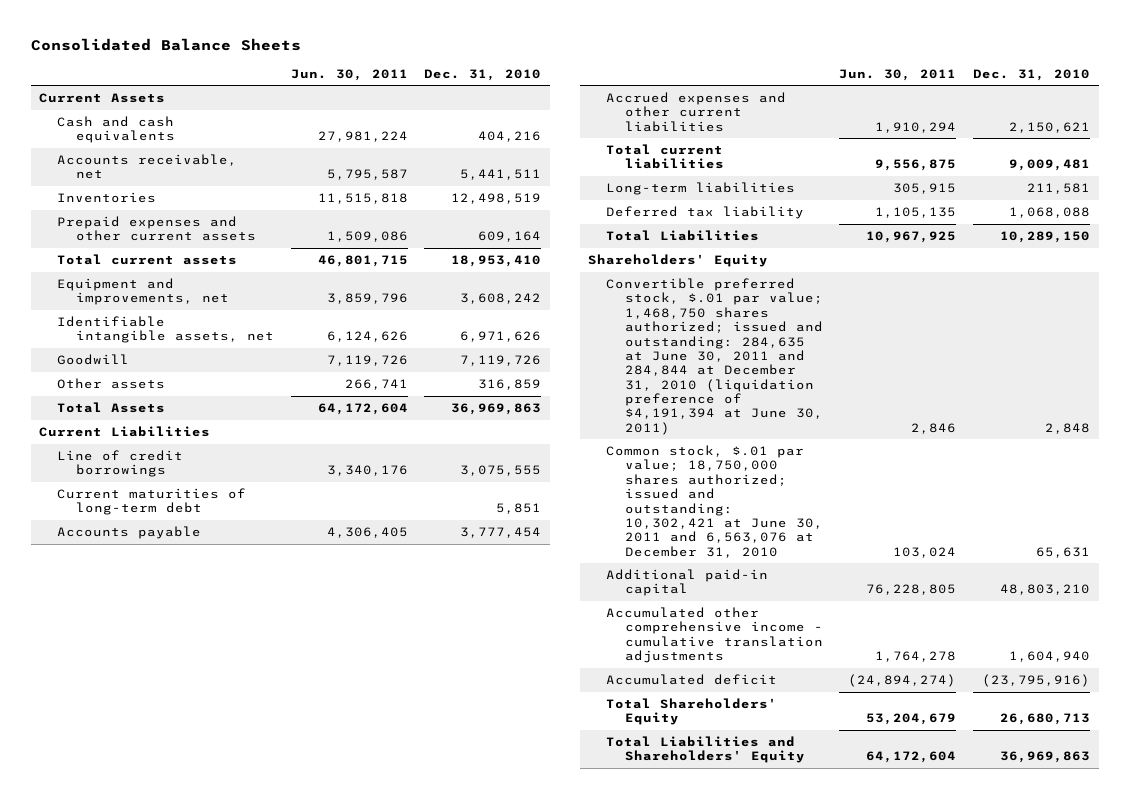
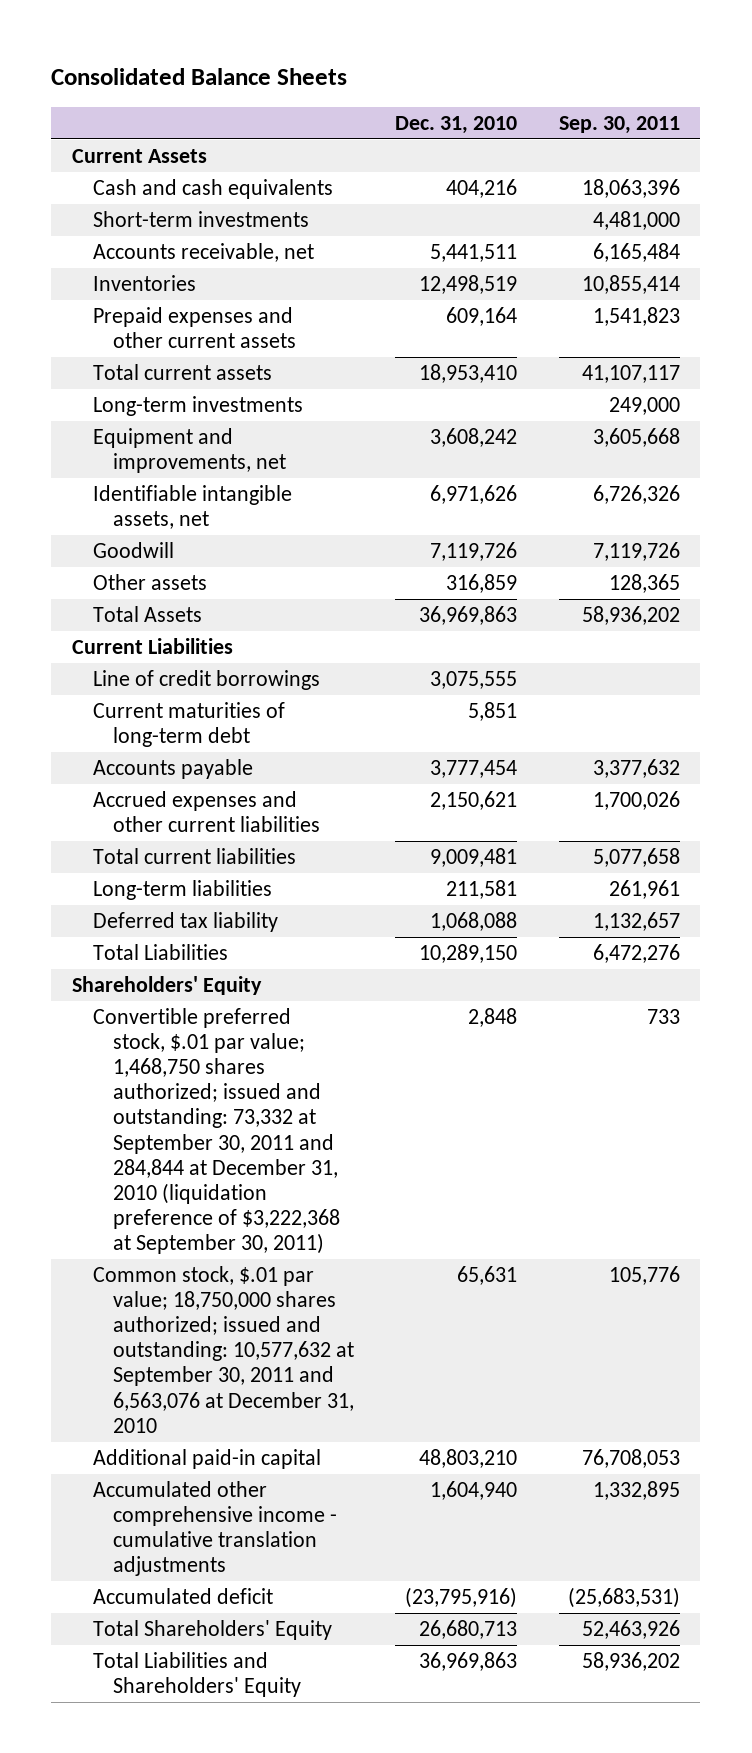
- | Jun. 30, 2011 | Dec. 31, 2010
+ | Dec. 31, 2010 | Sep. 30, 2011
+ Short-term investments | | 4,481,000
+ Long-term investments | | 249,000
- Convertible preferred stock, $.01 par value; 1,468,750 shares authorized; issued and outstanding: 284,635 at June 30, 2011 and 284,844 at December 31, 2010 (liquidation preference of $4,191,394 at June 30, 2011) | 2,846 | 2,848
- Common stock, $.01 par value; 18,750,000 shares authorized; issued and outstanding: 10,302,421 at June 30, 2011 and 6,563,076 at December 31, 2010 | 103,024 | 65,631
+ Convertible preferred stock, $.01 par value; 1,468,750 shares authorized; issued and outstanding: 73,332 at September 30, 2011 and 284,844 at December 31, 2010 (liquidation preference of $3,222,368 at September 30, 2011) | 2,848 | 733
+ Common stock, $.01 par value; 18,750,000 shares authorized; issued and outstanding: 10,577,632 at September 30, 2011 and 6,563,076 at December 31, 2010 | 65,631 | 105,776

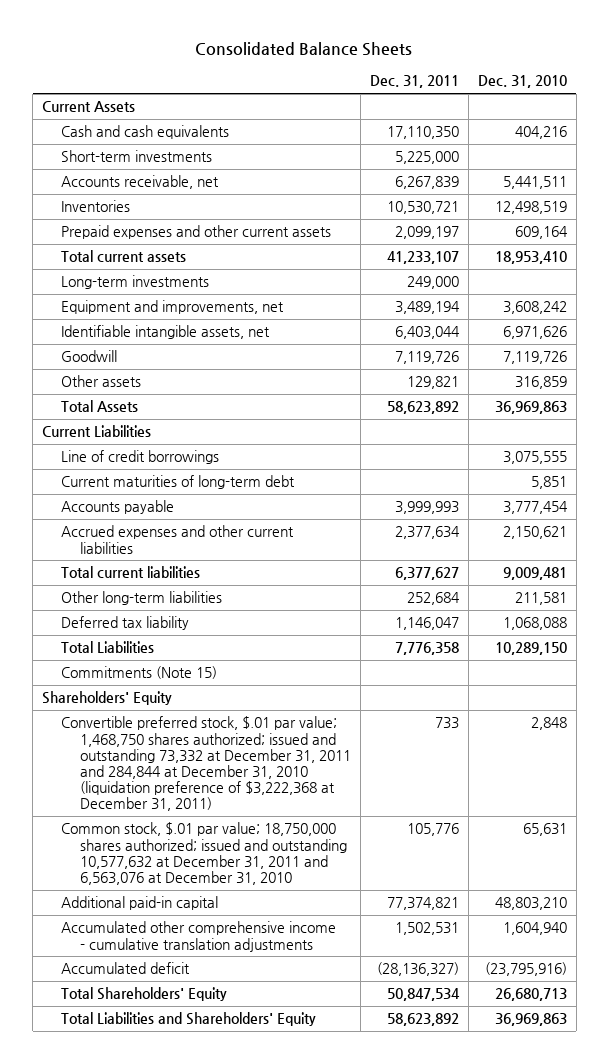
- | Dec. 31, 2010 | Sep. 30, 2011
+ | Dec. 31, 2011 | Dec. 31, 2010
- Long-term liabilities | 211,581 | 261,961
+ Other long-term liabilities | 252,684 | 211,581
+ Commitments (Note 15)
- Convertible preferred stock, $.01 par value; 1,468,750 shares authorized; issued and outstanding: 73,332 at September 30, 2011 and 284,844 at December 31, 2010 (liquidation preference of $3,222,368 at September 30, 2011) | 2,848 | 733
- Common stock, $.01 par value; 18,750,000 shares authorized; issued and outstanding: 10,577,632 at September 30, 2011 and 6,563,076 at December 31, 2010 | 65,631 | 105,776
+ Convertible preferred stock, $.01 par value; 1,468,750 shares authorized; issued and outstanding 73,332 at December 31, 2011 and 284,844 at December 31, 2010 (liquidation preference of $3,222,368 at December 31, 2011) | 733 | 2,848
+ Common stock, $.01 par value; 18,750,000 shares authorized; issued and outstanding 10,577,632 at December 31, 2011 and 6,563,076 at December 31, 2010 | 105,776 | 65,631

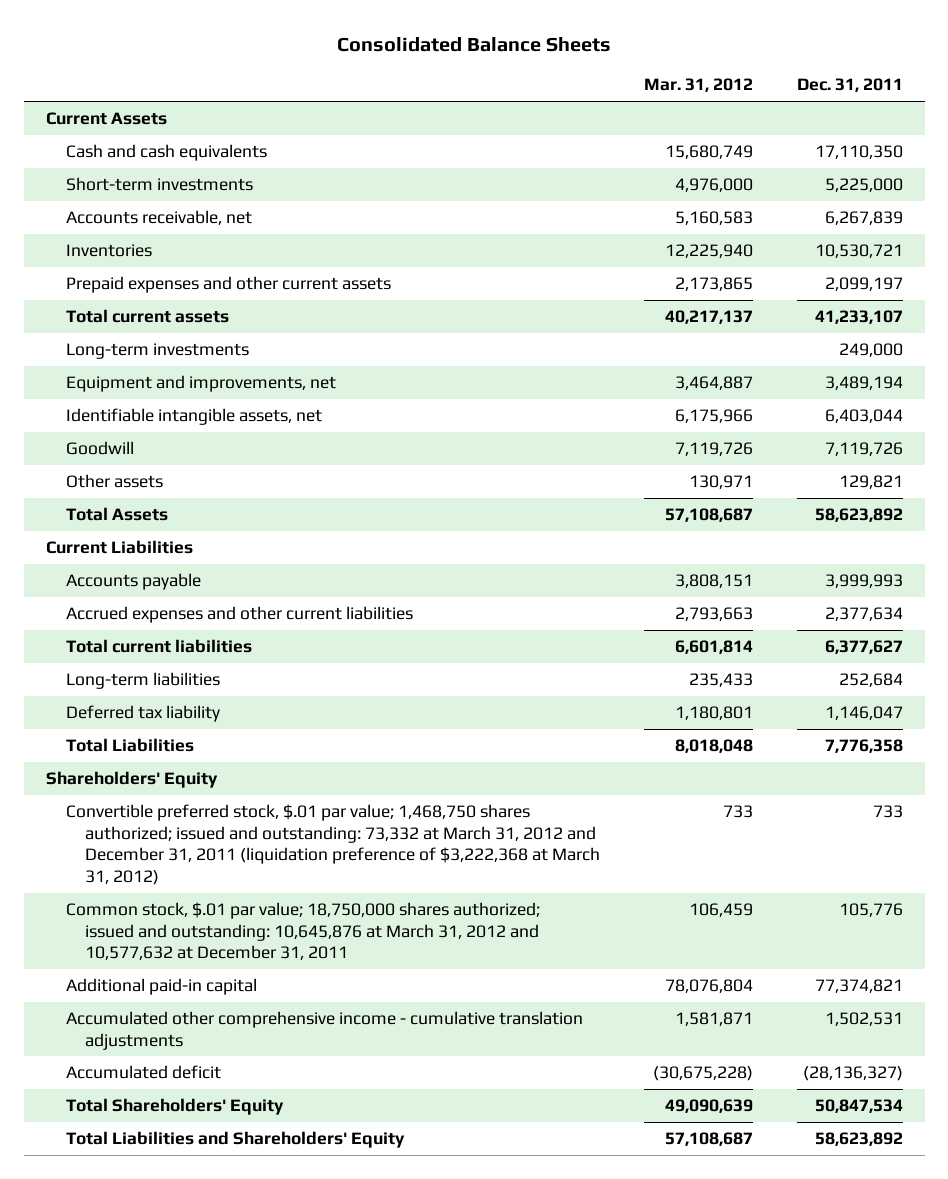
- | Dec. 31, 2011 | Dec. 31, 2010
+ | Mar. 31, 2012 | Dec. 31, 2011
- Line of credit borrowings | | 3,075,555
- Current maturities of long-term debt | | 5,851
- Other long-term liabilities | 252,684 | 211,581
+ Long-term liabilities | 235,433 | 252,684
- Commitments (Note 15)
- Convertible preferred stock, $.01 par value; 1,468,750 shares authorized; issued and outstanding 73,332 at December 31, 2011 and 284,844 at December 31, 2010 (liquidation preference of $3,222,368 at December 31, 2011) | 733 | 2,848
- Common stock, $.01 par value; 18,750,000 shares authorized; issued and outstanding 10,577,632 at December 31, 2011 and 6,563,076 at December 31, 2010 | 105,776 | 65,631
+ Convertible preferred stock, $.01 par value; 1,468,750 shares authorized; issued and outstanding: 73,332 at March 31, 2012 and December 31, 2011 (liquidation preference of $3,222,368 at March 31, 2012) | 733 | 733
+ Common stock, $.01 par value; 18,750,000 shares authorized; issued and outstanding: 10,645,876 at March 31, 2012 and 10,577,632 at December 31, 2011 | 106,459 | 105,776

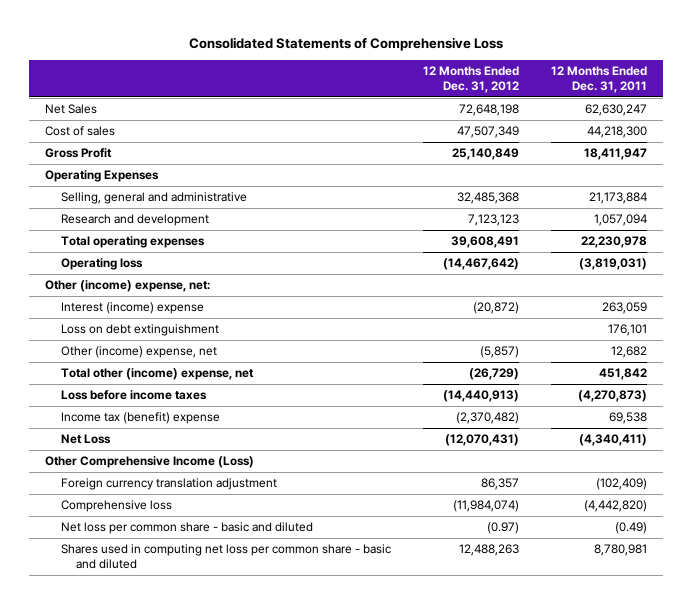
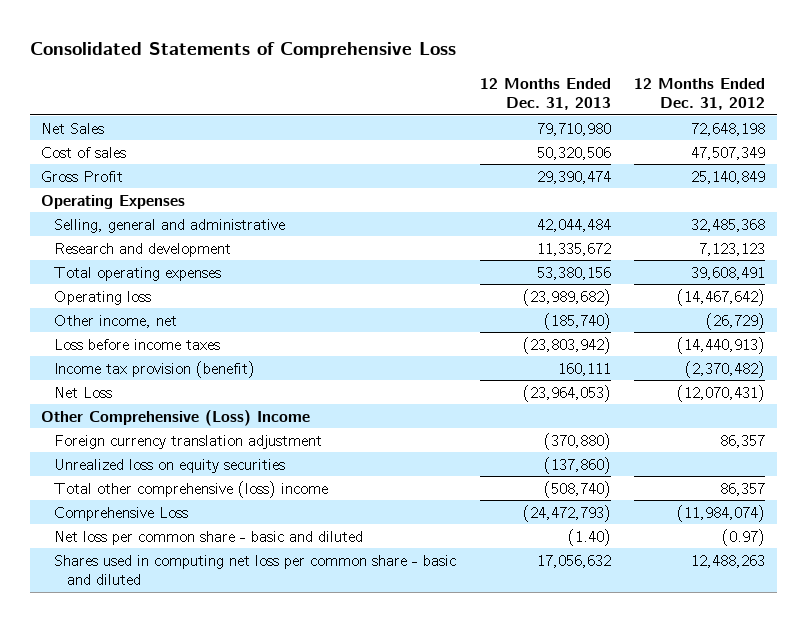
- | 12 Months Ended Dec. 31, 2012 | 12 Months Ended Dec. 31, 2011
+ | 12 Months Ended Dec. 31, 2013 | 12 Months Ended Dec. 31, 2012
- Other (income) expense, net:
- Interest (income) expense | (20,872) | 263,059
- Loss on debt extinguishment | | 176,101
- Other (income) expense, net | (5,857) | 12,682
- Total other (income) expense, net | (26,729) | 451,842
+ Other income, net | (185,740) | (26,729)
- Income tax (benefit) expense | (2,370,482) | 69,538
+ Income tax provision (benefit) | 160,111 | (2,370,482)
- Other Comprehensive Income (Loss)
+ Other Comprehensive (Loss) Income
- Comprehensive loss | (11,984,074) | (4,442,820)
+ Unrealized loss on equity securities | (137,860) |
+ Total other comprehensive (loss) income | (508,740) | 86,357
+ Comprehensive Loss | (24,472,793) | (11,984,074)

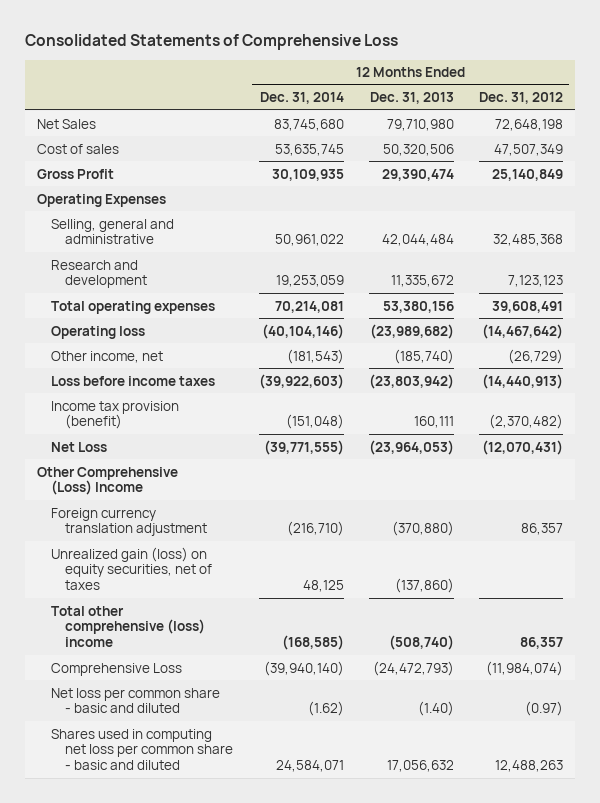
- | 12 Months Ended Dec. 31, 2013 | 12 Months Ended Dec. 31, 2012
+ | 12 Months Ended Dec. 31, 2014 | 12 Months Ended Dec. 31, 2013 | 12 Months Ended Dec. 31, 2012
- Unrealized loss on equity securities | (137,860) |
+ Unrealized gain (loss) on equity securities, net of taxes | 48,125 | (137,860) |

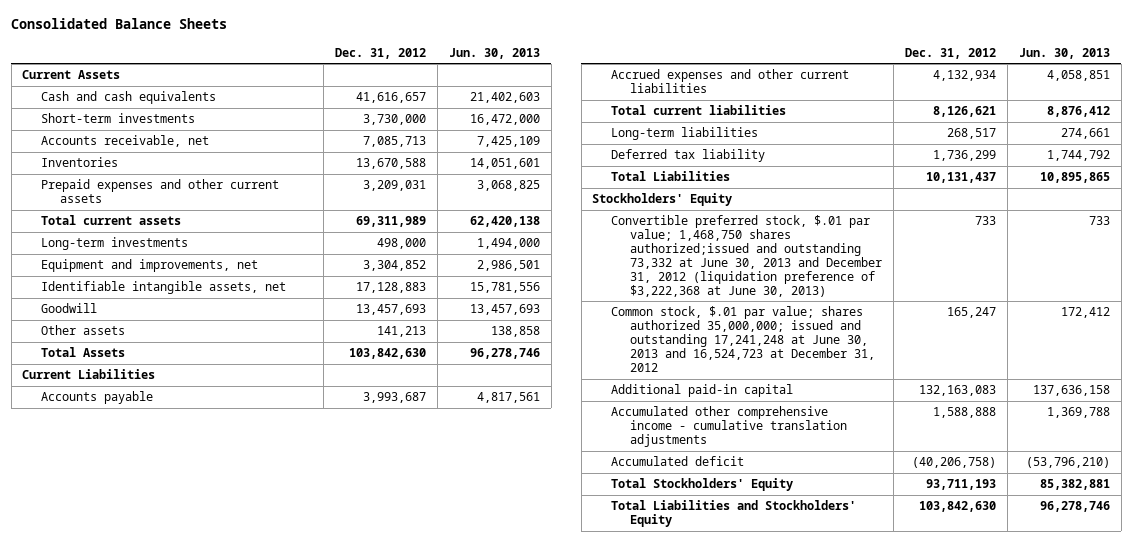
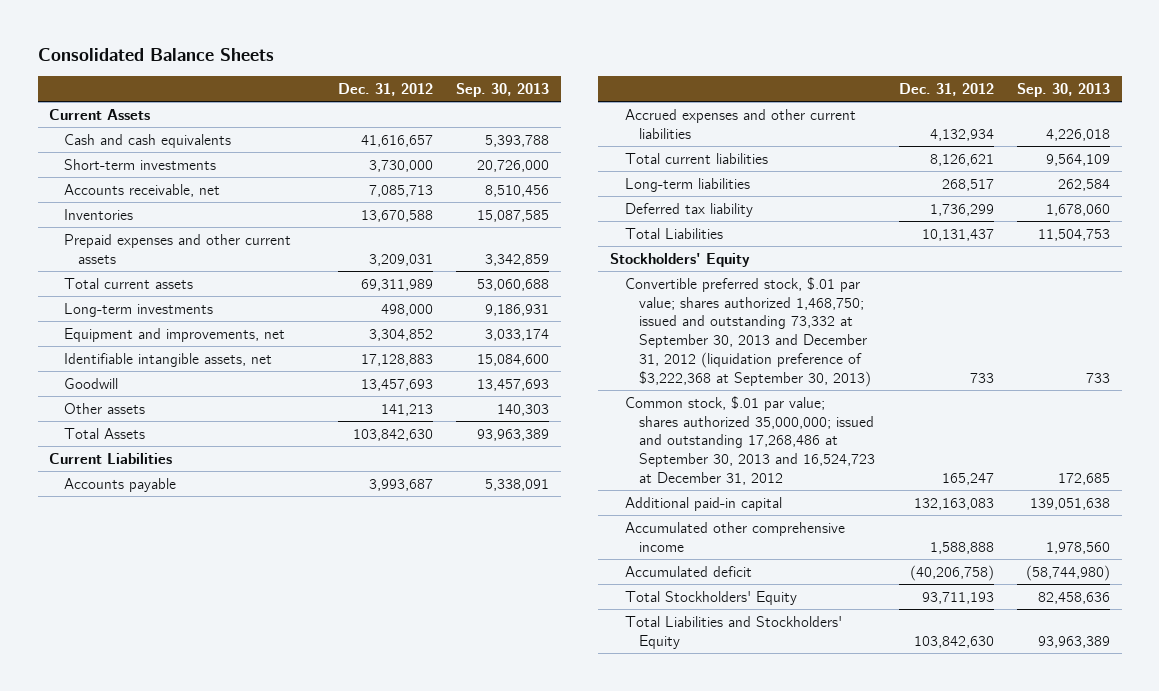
- | Dec. 31, 2012 | Jun. 30, 2013
+ | Dec. 31, 2012 | Sep. 30, 2013
- Convertible preferred stock, $.01 par value; 1,468,750 shares authorized;issued and outstanding 73,332 at June 30, 2013 and December 31, 2012 (liquidation preference of $3,222,368 at June 30, 2013) | 733 | 733
- Common stock, $.01 par value; shares authorized 35,000,000; issued and outstanding 17,241,248 at June 30, 2013 and 16,524,723 at December 31, 2012 | 165,247 | 172,412
+ Convertible preferred stock, $.01 par value; shares authorized 1,468,750; issued and outstanding 73,332 at September 30, 2013 and December 31, 2012 (liquidation preference of $3,222,368 at September 30, 2013) | 733 | 733
+ Common stock, $.01 par value; shares authorized 35,000,000; issued and outstanding 17,268,486 at September 30, 2013 and 16,524,723 at December 31, 2012 | 165,247 | 172,685
- Accumulated other comprehensive income - cumulative translation adjustments | 1,588,888 | 1,369,788
+ Accumulated other comprehensive income | 1,588,888 | 1,978,560

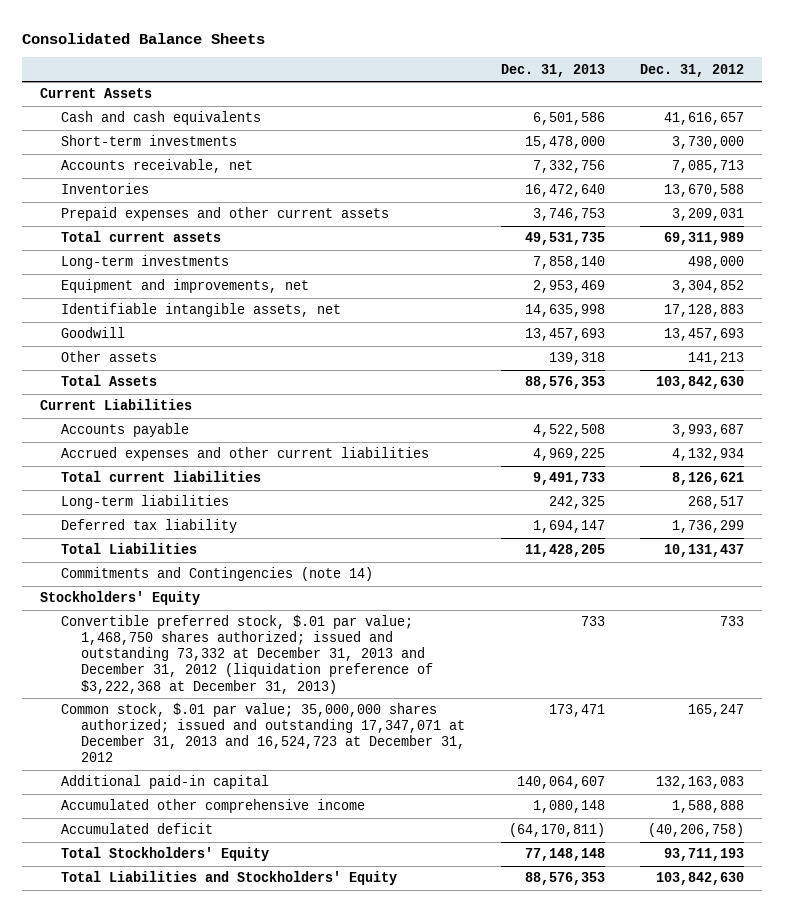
- | Dec. 31, 2012 | Sep. 30, 2013
+ | Dec. 31, 2013 | Dec. 31, 2012
+ Commitments and Contingencies (note 14)
- Convertible preferred stock, $.01 par value; shares authorized 1,468,750; issued and outstanding 73,332 at September 30, 2013 and December 31, 2012 (liquidation preference of $3,222,368 at September 30, 2013) | 733 | 733
- Common stock, $.01 par value; shares authorized 35,000,000; issued and outstanding 17,268,486 at September 30, 2013 and 16,524,723 at December 31, 2012 | 165,247 | 172,685
+ Convertible preferred stock, $.01 par value; 1,468,750 shares authorized; issued and outstanding 73,332 at December 31, 2013 and December 31, 2012 (liquidation preference of $3,222,368 at December 31, 2013) | 733 | 733
+ Common stock, $.01 par value; 35,000,000 shares authorized; issued and outstanding 17,347,071 at December 31, 2013 and 16,524,723 at December 31, 2012 | 173,471 | 165,247

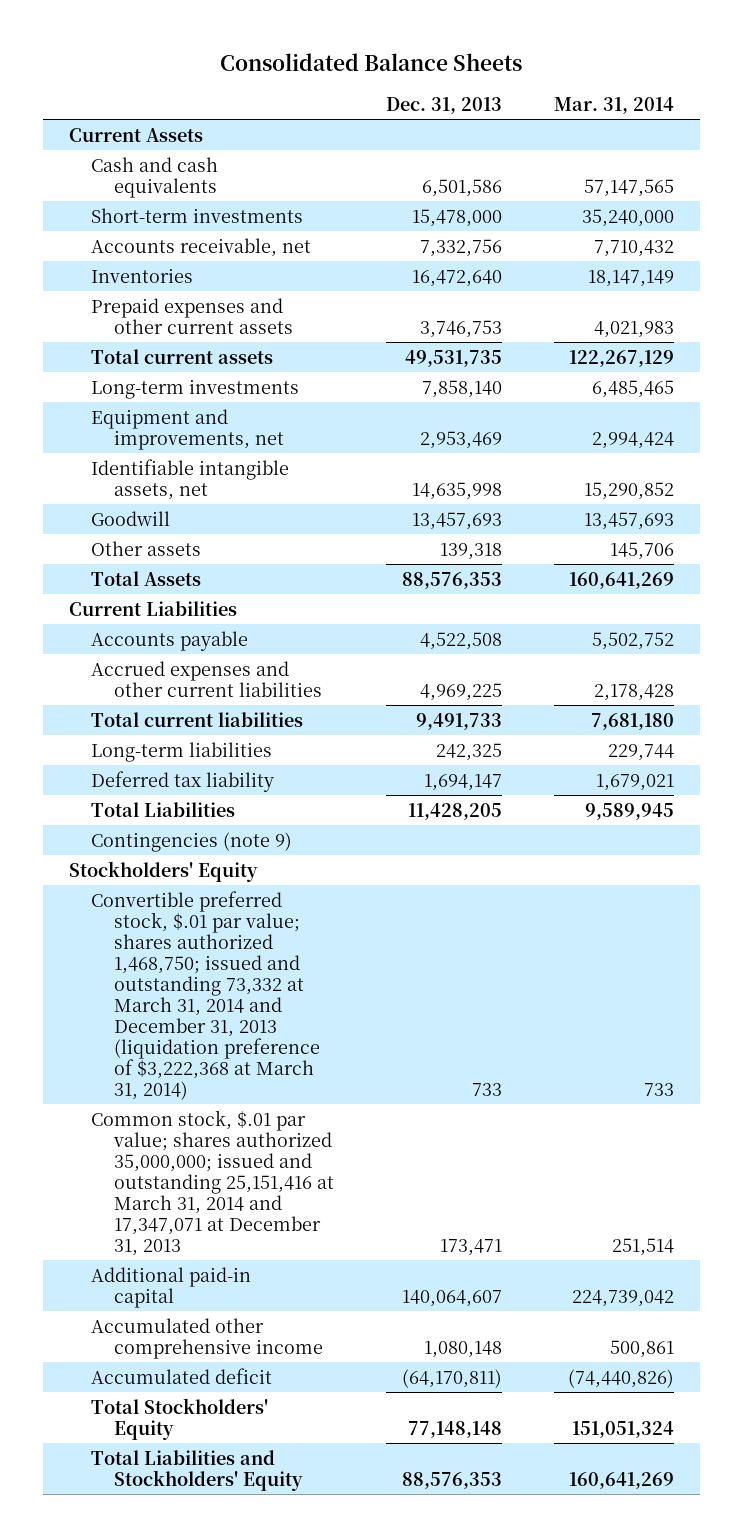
- | Dec. 31, 2013 | Dec. 31, 2012
+ | Dec. 31, 2013 | Mar. 31, 2014
- Commitments and Contingencies (note 14)
+ Contingencies (note 9)
- Convertible preferred stock, $.01 par value; 1,468,750 shares authorized; issued and outstanding 73,332 at December 31, 2013 and December 31, 2012 (liquidation preference of $3,222,368 at December 31, 2013) | 733 | 733
- Common stock, $.01 par value; 35,000,000 shares authorized; issued and outstanding 17,347,071 at December 31, 2013 and 16,524,723 at December 31, 2012 | 173,471 | 165,247
+ Convertible preferred stock, $.01 par value; shares authorized 1,468,750; issued and outstanding 73,332 at March 31, 2014 and December 31, 2013 (liquidation preference of $3,222,368 at March 31, 2014) | 733 | 733
+ Common stock, $.01 par value; shares authorized 35,000,000; issued and outstanding 25,151,416 at March 31, 2014 and 17,347,071 at December 31, 2013 | 173,471 | 251,514

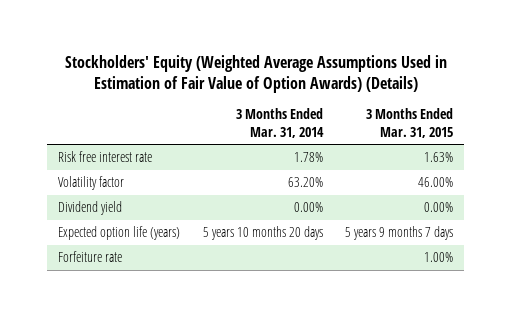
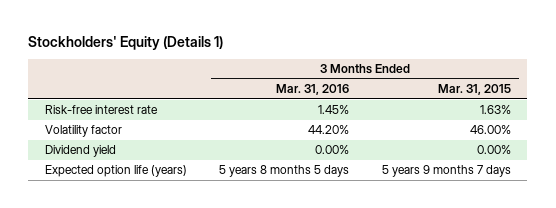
- Stockholders' Equity (Weighted Average Assumptions Used in Estimation of Fair Value of Option Awards) (Details)
+ Stockholders' Equity (Details 1)
- | 3 Months Ended Mar. 31, 2014 | 3 Months Ended Mar. 31, 2015
+ | 3 Months Ended Mar. 31, 2016 | 3 Months Ended Mar. 31, 2015
- Risk free interest rate | 1.78% | 1.63%
+ Risk-free interest rate | 1.45% | 1.63%
- Forfeiture rate | | 1.00%

